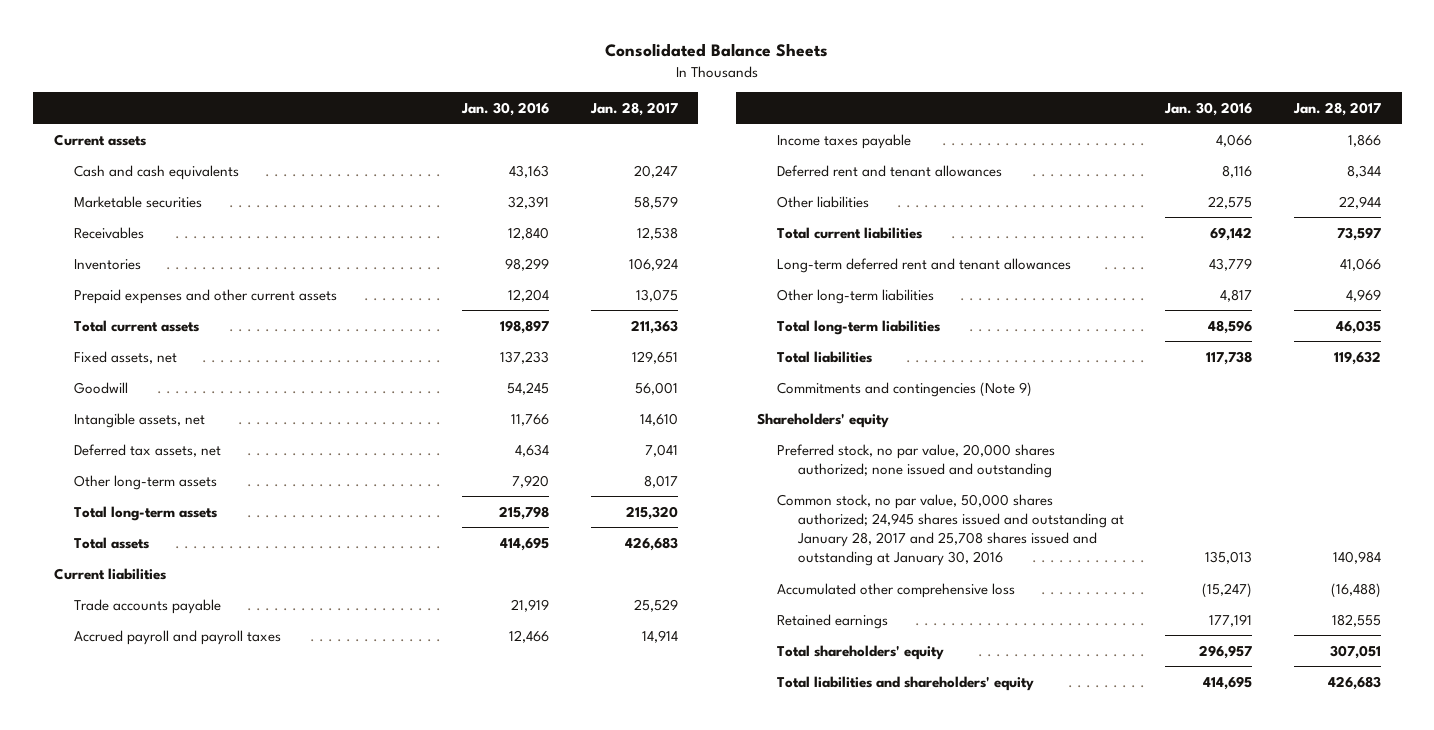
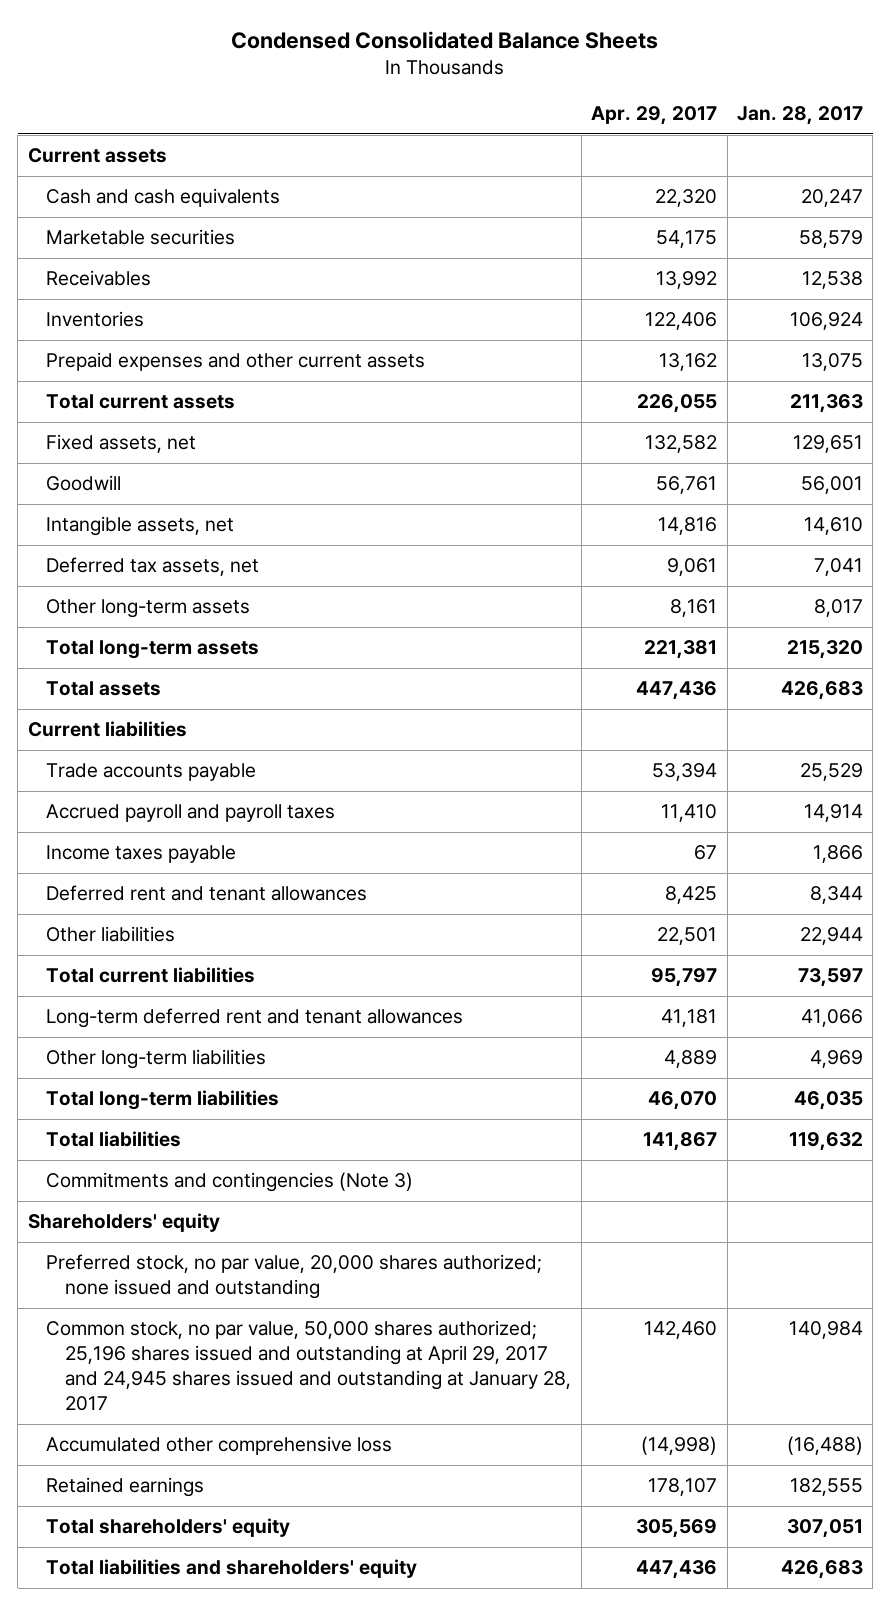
- Consolidated Balance Sheets
+ Condensed Consolidated Balance Sheets
- | Jan. 30, 2016 | Jan. 28, 2017
+ | Apr. 29, 2017 | Jan. 28, 2017
- Commitments and contingencies (Note 9)
+ Commitments and contingencies (Note 3)
- Common stock, no par value, 50,000 shares authorized; 24,945 shares issued and outstanding at January 28, 2017 and 25,708 shares issued and outstanding at January 30, 2016 | 135,013 | 140,984
+ Common stock, no par value, 50,000 shares authorized; 25,196 shares issued and outstanding at April 29, 2017 and 24,945 shares issued and outstanding at January 28, 2017 | 142,460 | 140,984

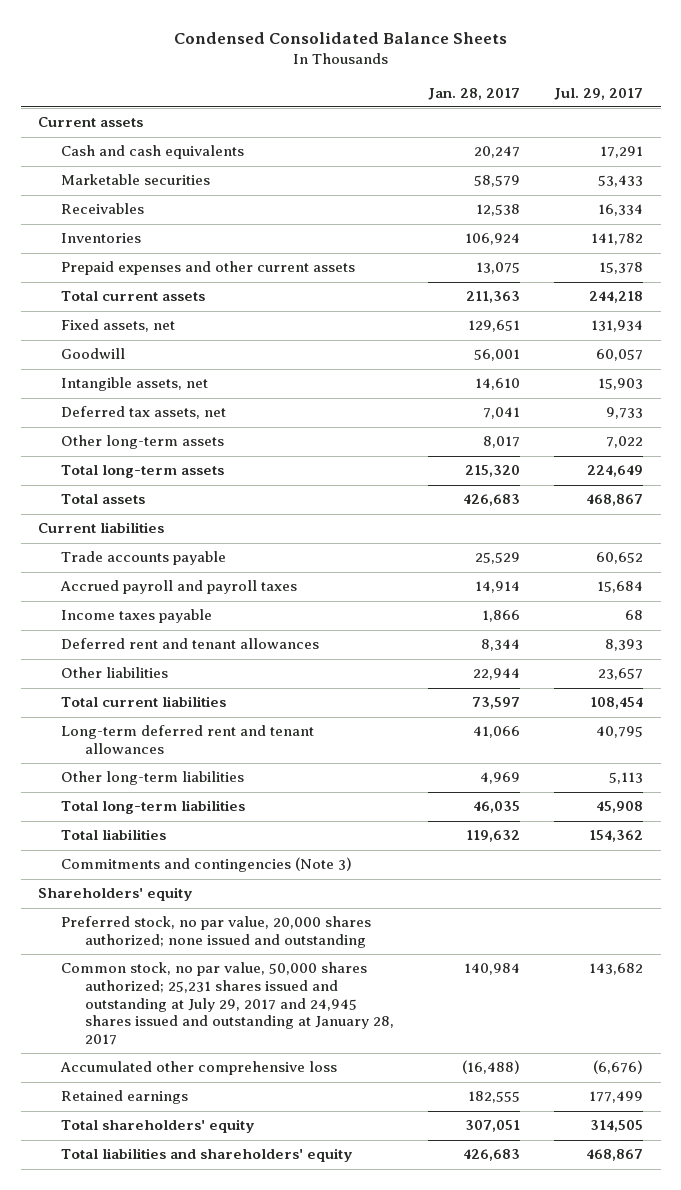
- | Apr. 29, 2017 | Jan. 28, 2017
+ | Jan. 28, 2017 | Jul. 29, 2017
- Common stock, no par value, 50,000 shares authorized; 25,196 shares issued and outstanding at April 29, 2017 and 24,945 shares issued and outstanding at January 28, 2017 | 142,460 | 140,984
+ Common stock, no par value, 50,000 shares authorized; 25,231 shares issued and outstanding at July 29, 2017 and 24,945 shares issued and outstanding at January 28, 2017 | 140,984 | 143,682

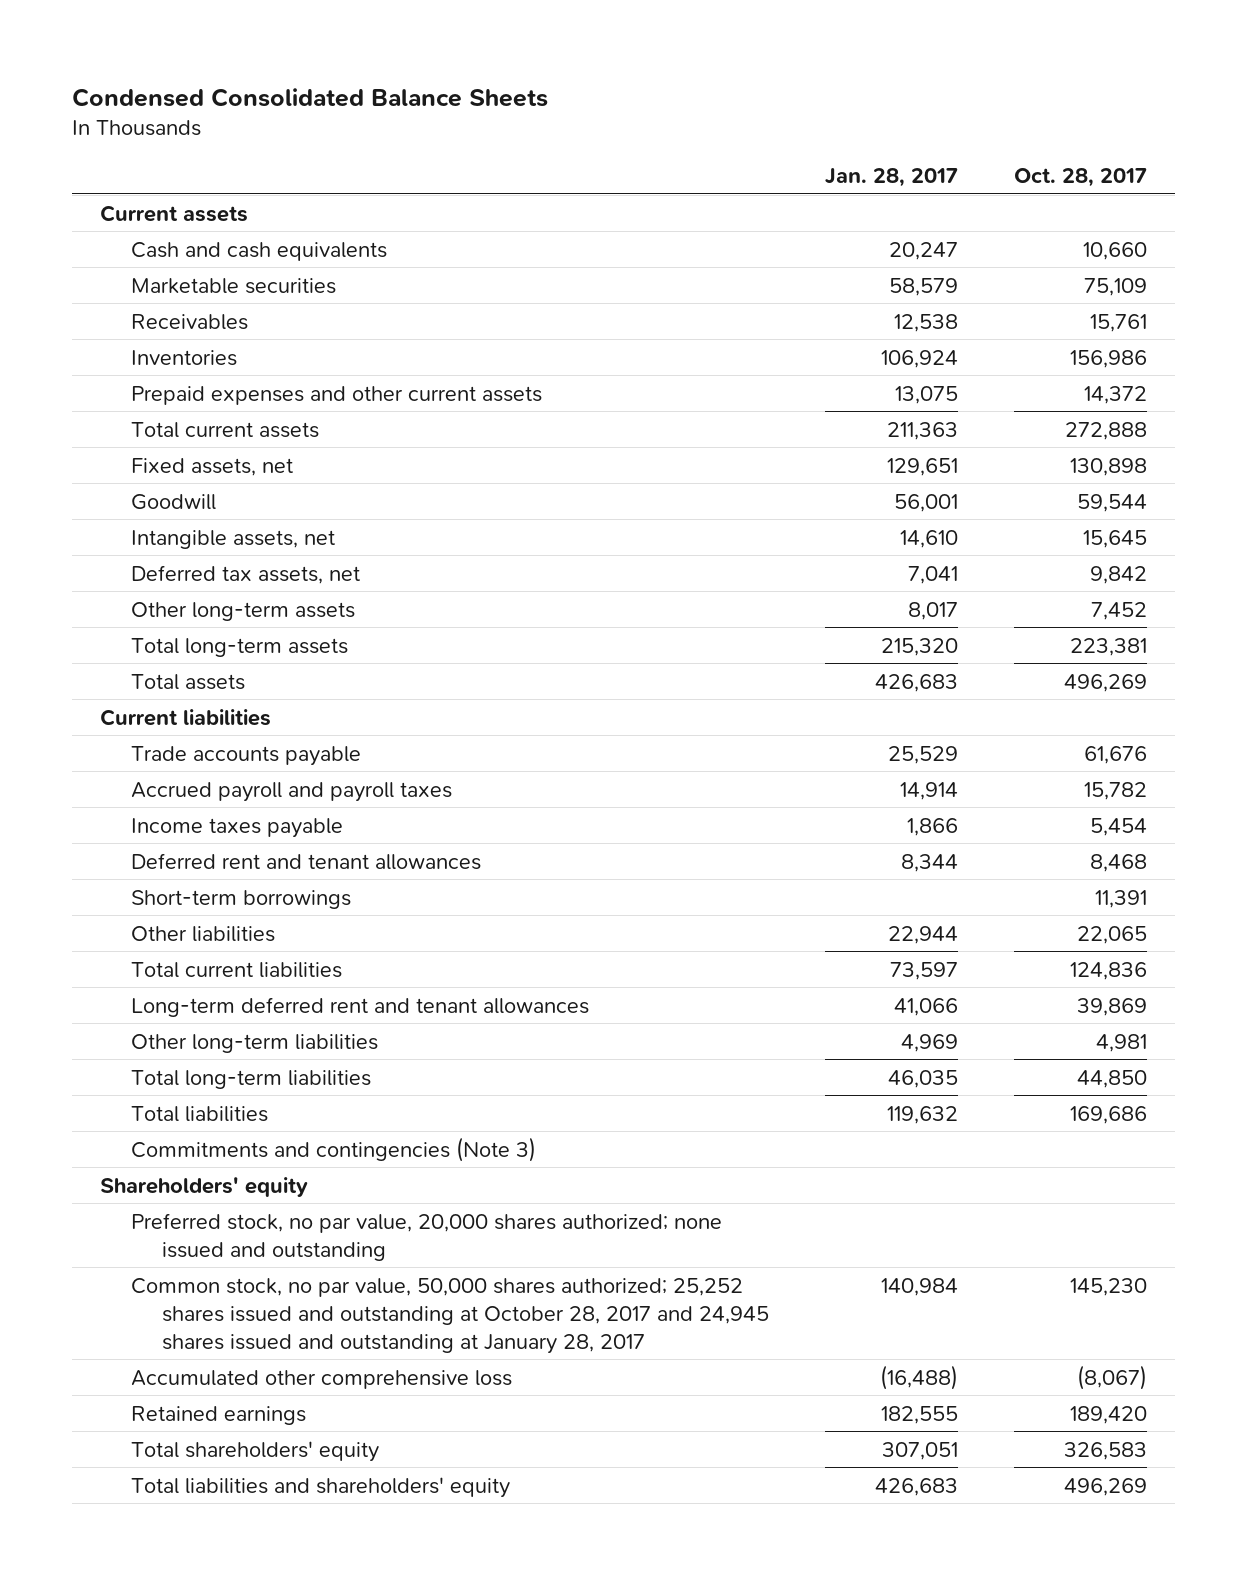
- | Jan. 28, 2017 | Jul. 29, 2017
+ | Jan. 28, 2017 | Oct. 28, 2017
+ Short-term borrowings | | 11,391
- Common stock, no par value, 50,000 shares authorized; 25,231 shares issued and outstanding at July 29, 2017 and 24,945 shares issued and outstanding at January 28, 2017 | 140,984 | 143,682
+ Common stock, no par value, 50,000 shares authorized; 25,252 shares issued and outstanding at October 28, 2017 and 24,945 shares issued and outstanding at January 28, 2017 | 140,984 | 145,230

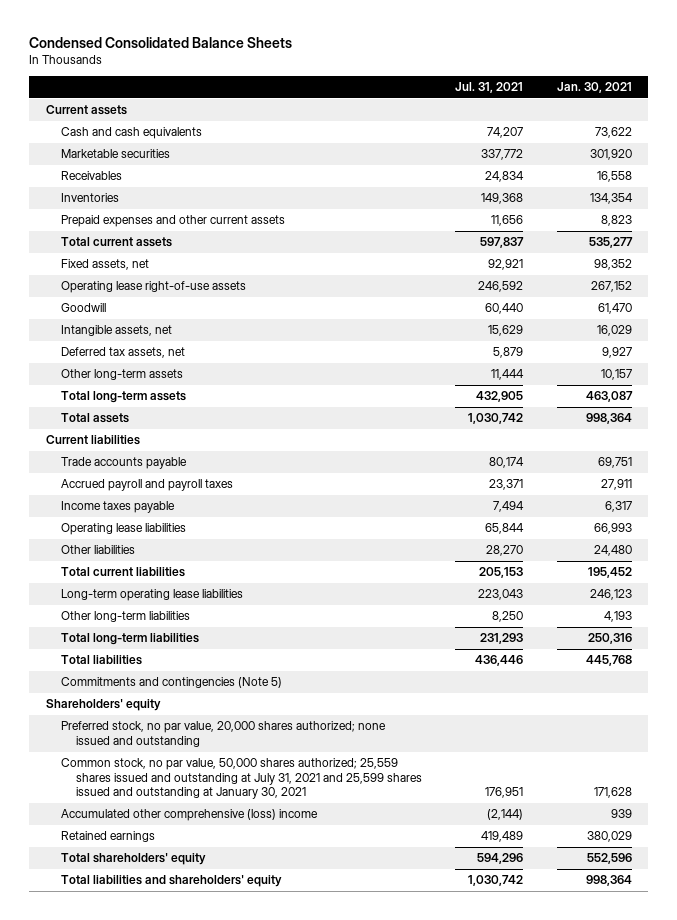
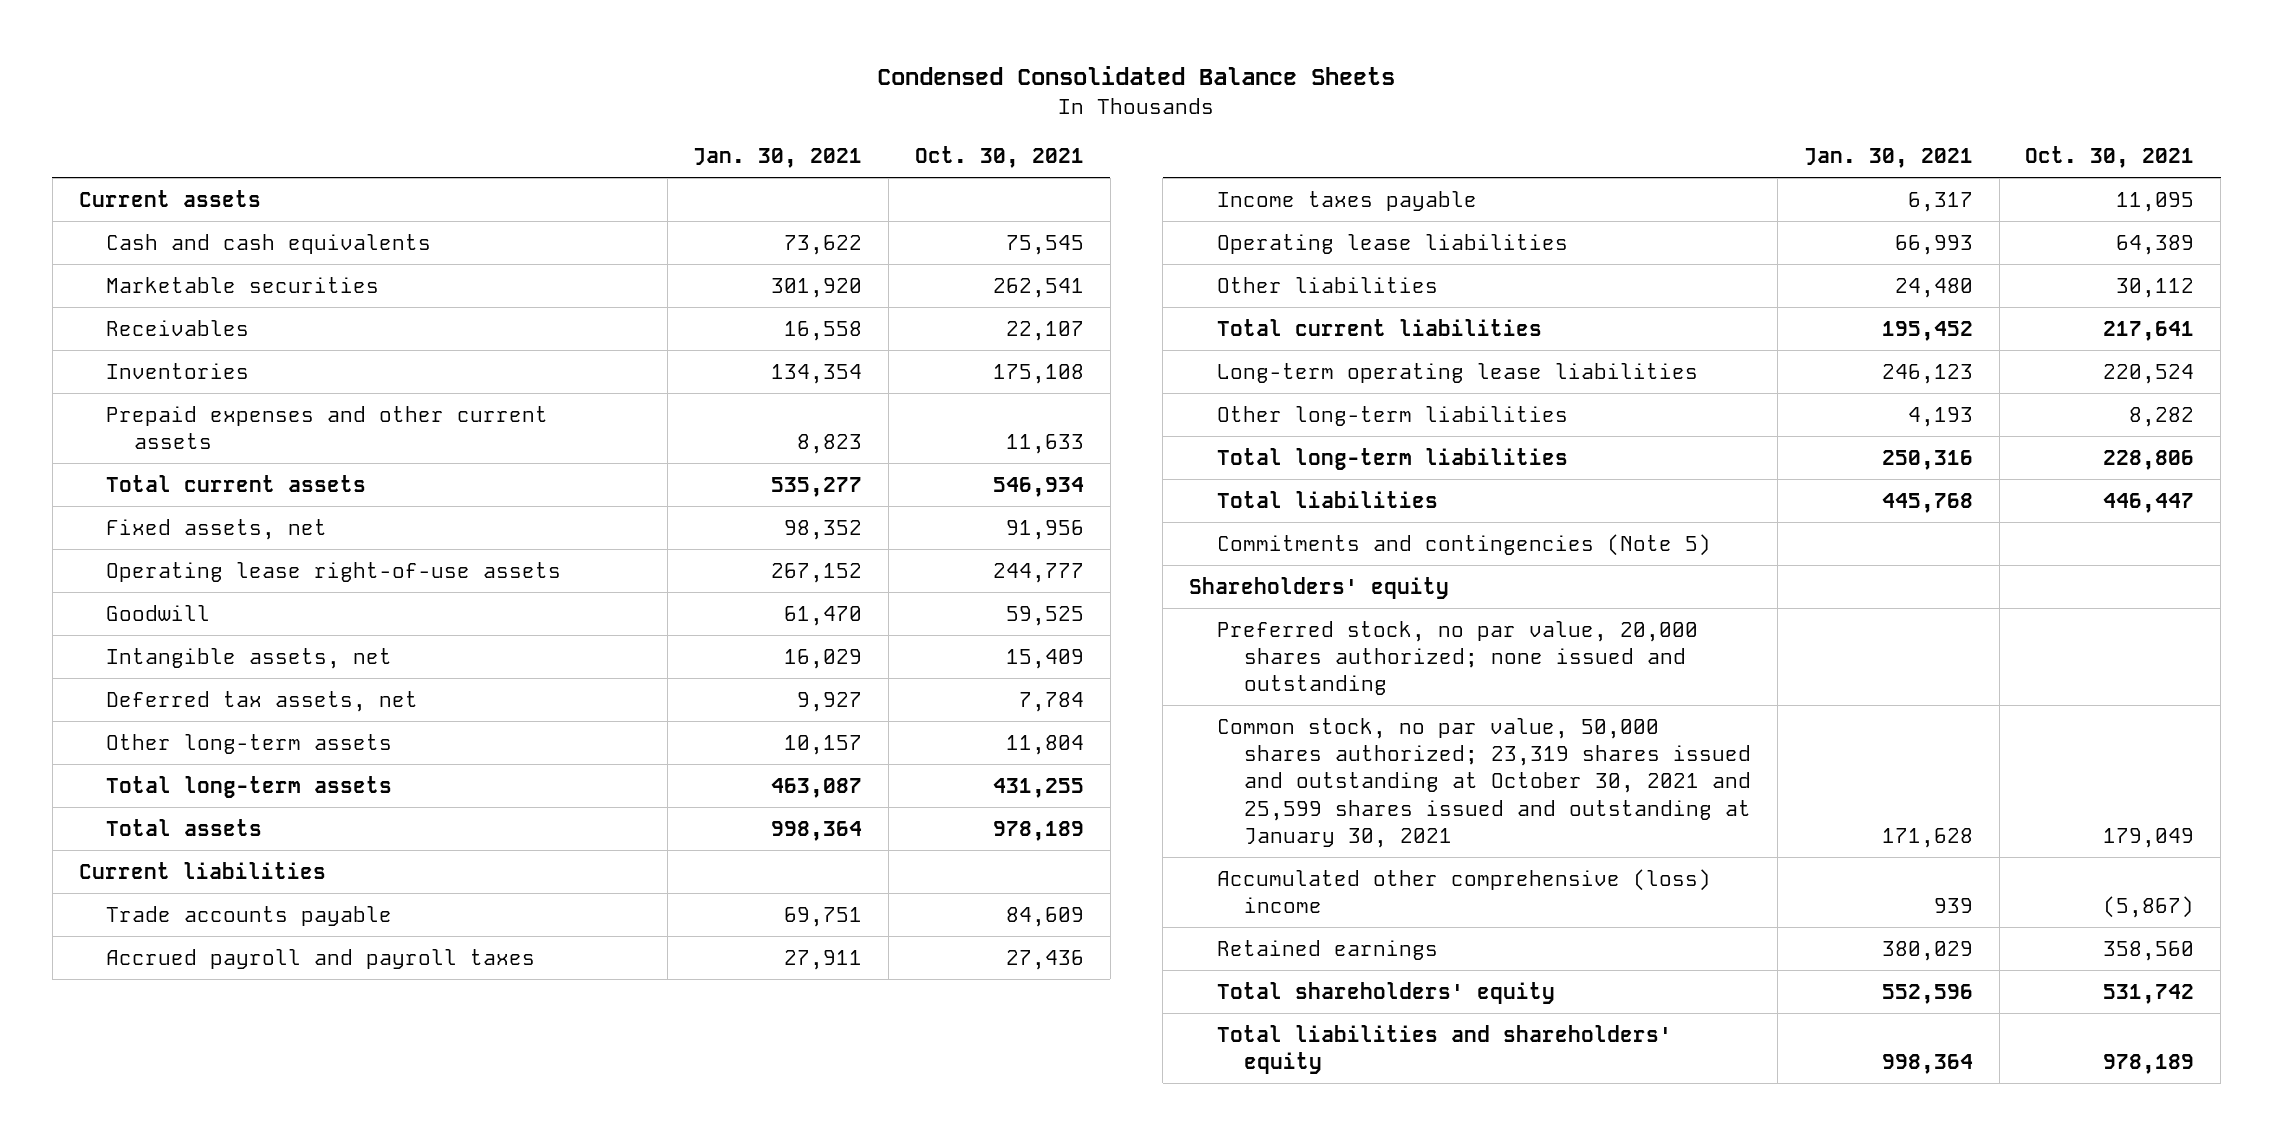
- | Jul. 31, 2021 | Jan. 30, 2021
+ | Jan. 30, 2021 | Oct. 30, 2021
- Common stock, no par value, 50,000 shares authorized; 25,559 shares issued and outstanding at July 31, 2021 and 25,599 shares issued and outstanding at January 30, 2021 | 176,951 | 171,628
+ Common stock, no par value, 50,000 shares authorized; 23,319 shares issued and outstanding at October 30, 2021 and 25,599 shares issued and outstanding at January 30, 2021 | 171,628 | 179,049

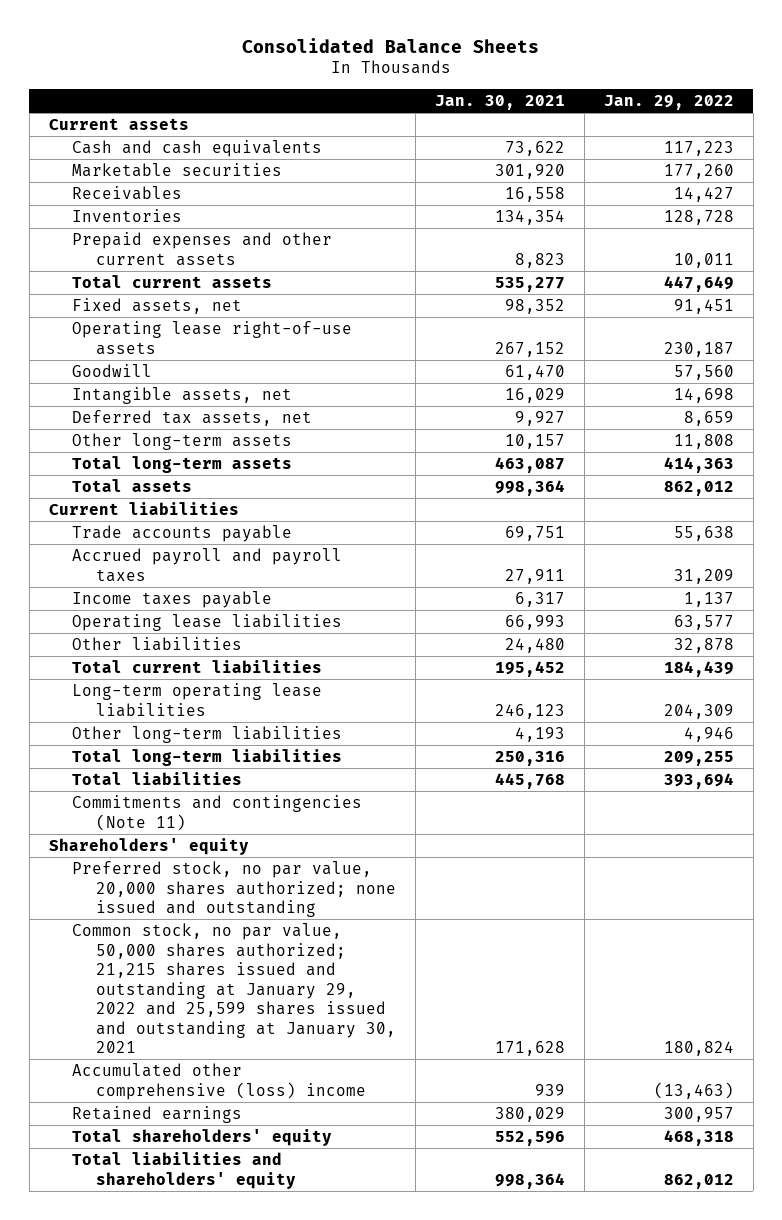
- Condensed Consolidated Balance Sheets
+ Consolidated Balance Sheets
- | Jan. 30, 2021 | Oct. 30, 2021
+ | Jan. 30, 2021 | Jan. 29, 2022
- Commitments and contingencies (Note 5)
+ Commitments and contingencies (Note 11)
- Common stock, no par value, 50,000 shares authorized; 23,319 shares issued and outstanding at October 30, 2021 and 25,599 shares issued and outstanding at January 30, 2021 | 171,628 | 179,049
+ Common stock, no par value, 50,000 shares authorized; 21,215 shares issued and outstanding at January 29, 2022 and 25,599 shares issued and outstanding at January 30, 2021 | 171,628 | 180,824

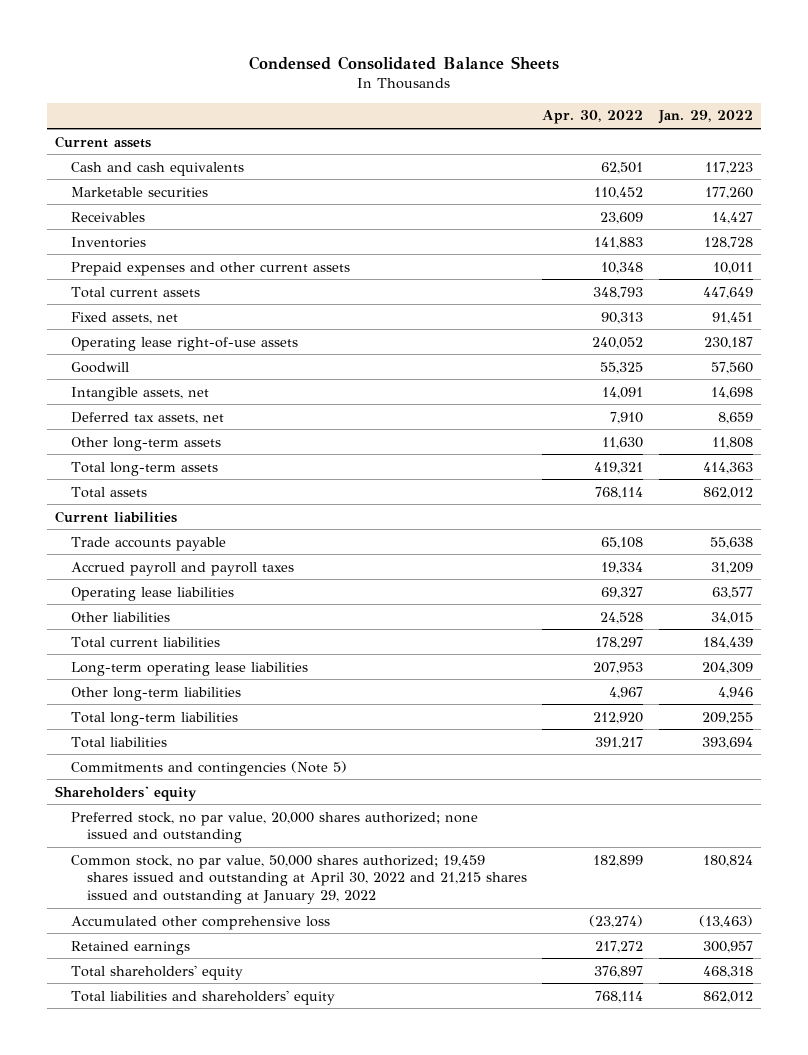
- Consolidated Balance Sheets
+ Condensed Consolidated Balance Sheets
- | Jan. 30, 2021 | Jan. 29, 2022
+ | Apr. 30, 2022 | Jan. 29, 2022
- Income taxes payable | 6,317 | 1,137
- Other liabilities | 24,480 | 32,878
+ Other liabilities | 24,528 | 34,015
- Commitments and contingencies (Note 11)
+ Commitments and contingencies (Note 5)
- Common stock, no par value, 50,000 shares authorized; 21,215 shares issued and outstanding at January 29, 2022 and 25,599 shares issued and outstanding at January 30, 2021 | 171,628 | 180,824
- Accumulated other comprehensive (loss) income | 939 | (13,463)
+ Common stock, no par value, 50,000 shares authorized; 19,459 shares issued and outstanding at April 30, 2022 and 21,215 shares issued and outstanding at January 29, 2022 | 182,899 | 180,824
+ Accumulated other comprehensive loss | (23,274) | (13,463)

